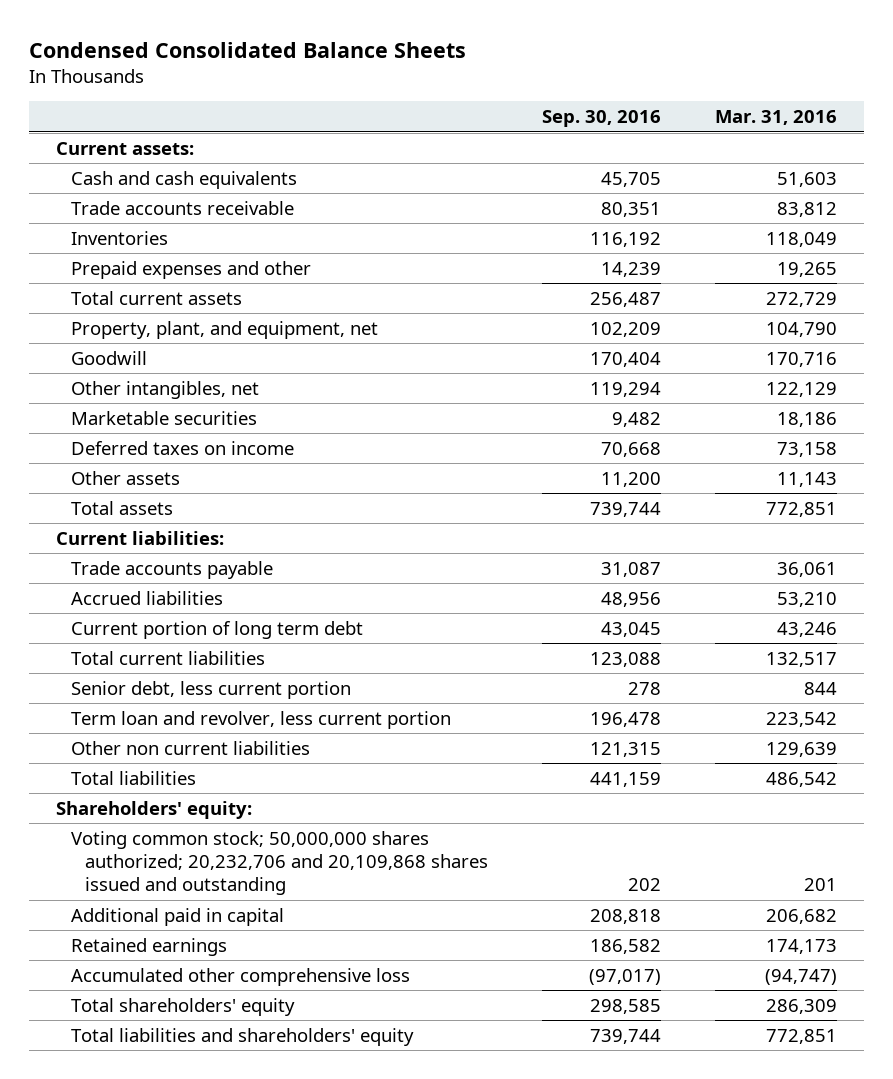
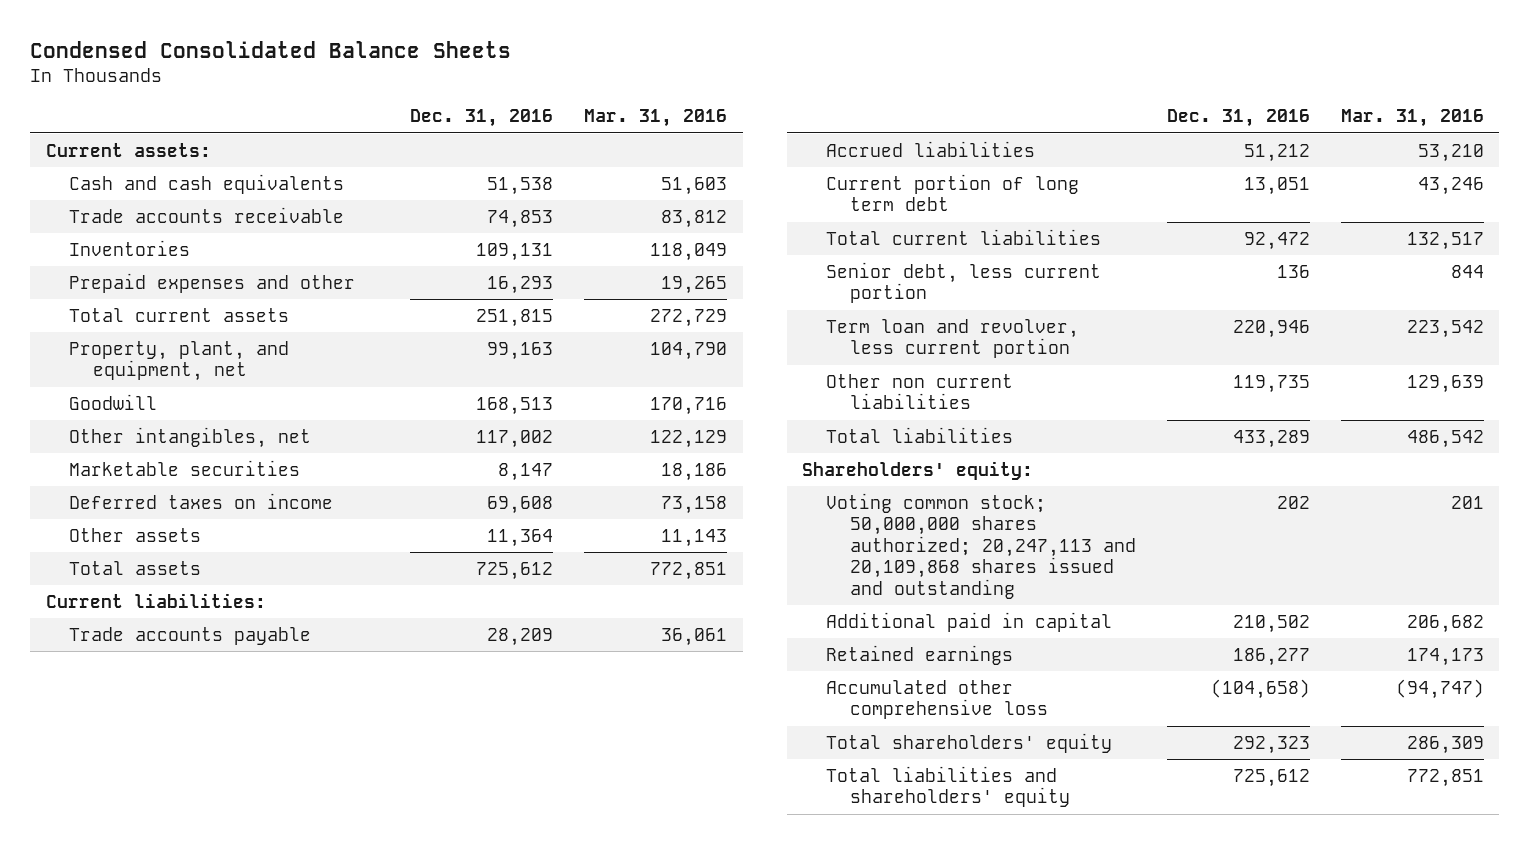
- | Sep. 30, 2016 | Mar. 31, 2016
+ | Dec. 31, 2016 | Mar. 31, 2016
- Voting common stock; 50,000,000 shares authorized; 20,232,706 and 20,109,868 shares issued and outstanding | 202 | 201
+ Voting common stock; 50,000,000 shares authorized; 20,247,113 and 20,109,868 shares issued and outstanding | 202 | 201

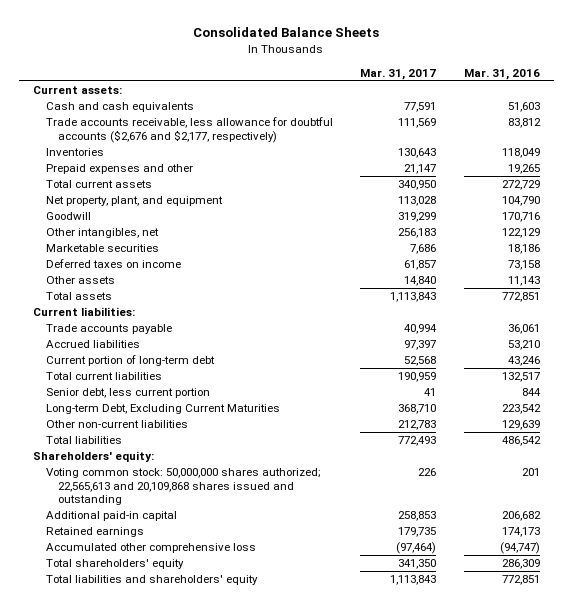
- Condensed Consolidated Balance Sheets
+ Consolidated Balance Sheets
- | Dec. 31, 2016 | Mar. 31, 2016
+ | Mar. 31, 2017 | Mar. 31, 2016
- Trade accounts receivable | 74,853 | 83,812
+ Trade accounts receivable, less allowance for doubtful accounts ($2,676 and $2,177, respectively) | 111,569 | 83,812
- Property, plant, and equipment, net | 99,163 | 104,790
+ Net property, plant, and equipment | 113,028 | 104,790
- Current portion of long term debt | 13,051 | 43,246
+ Current portion of long-term debt | 52,568 | 43,246
- Term loan and revolver, less current portion | 220,946 | 223,542
- Other non current liabilities | 119,735 | 129,639
+ Long-term Debt, Excluding Current Maturities | 368,710 | 223,542
+ Other non-current liabilities | 212,783 | 129,639
- Voting common stock; 50,000,000 shares authorized; 20,247,113 and 20,109,868 shares issued and outstanding | 202 | 201
- Additional paid in capital | 210,502 | 206,682
+ Voting common stock: 50,000,000 shares authorized; 22,565,613 and 20,109,868 shares issued and outstanding | 226 | 201
+ Additional paid-in capital | 258,853 | 206,682

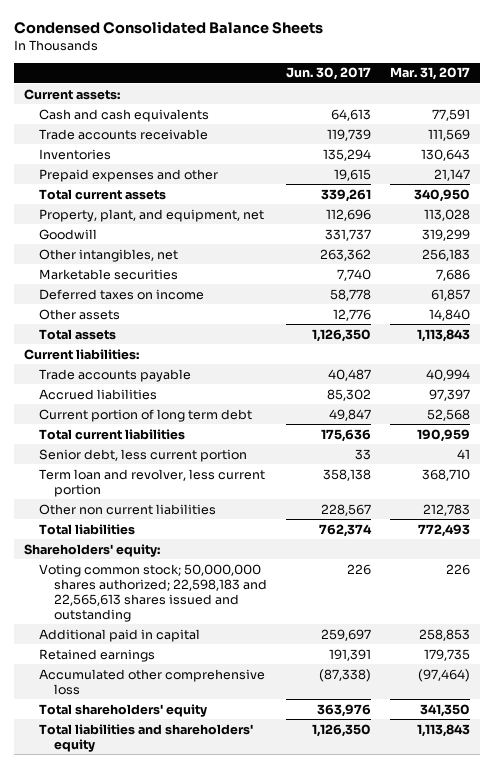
- Consolidated Balance Sheets
+ Condensed Consolidated Balance Sheets
- | Mar. 31, 2017 | Mar. 31, 2016
+ | Jun. 30, 2017 | Mar. 31, 2017
- Trade accounts receivable, less allowance for doubtful accounts ($2,676 and $2,177, respectively) | 111,569 | 83,812
+ Trade accounts receivable | 119,739 | 111,569
- Net property, plant, and equipment | 113,028 | 104,790
+ Property, plant, and equipment, net | 112,696 | 113,028
- Current portion of long-term debt | 52,568 | 43,246
+ Current portion of long term debt | 49,847 | 52,568
- Long-term Debt, Excluding Current Maturities | 368,710 | 223,542
- Other non-current liabilities | 212,783 | 129,639
+ Term loan and revolver, less current portion | 358,138 | 368,710
+ Other non current liabilities | 228,567 | 212,783
- Voting common stock: 50,000,000 shares authorized; 22,565,613 and 20,109,868 shares issued and outstanding | 226 | 201
- Additional paid-in capital | 258,853 | 206,682
+ Voting common stock; 50,000,000 shares authorized; 22,598,183 and 22,565,613 shares issued and outstanding | 226 | 226
+ Additional paid in capital | 259,697 | 258,853

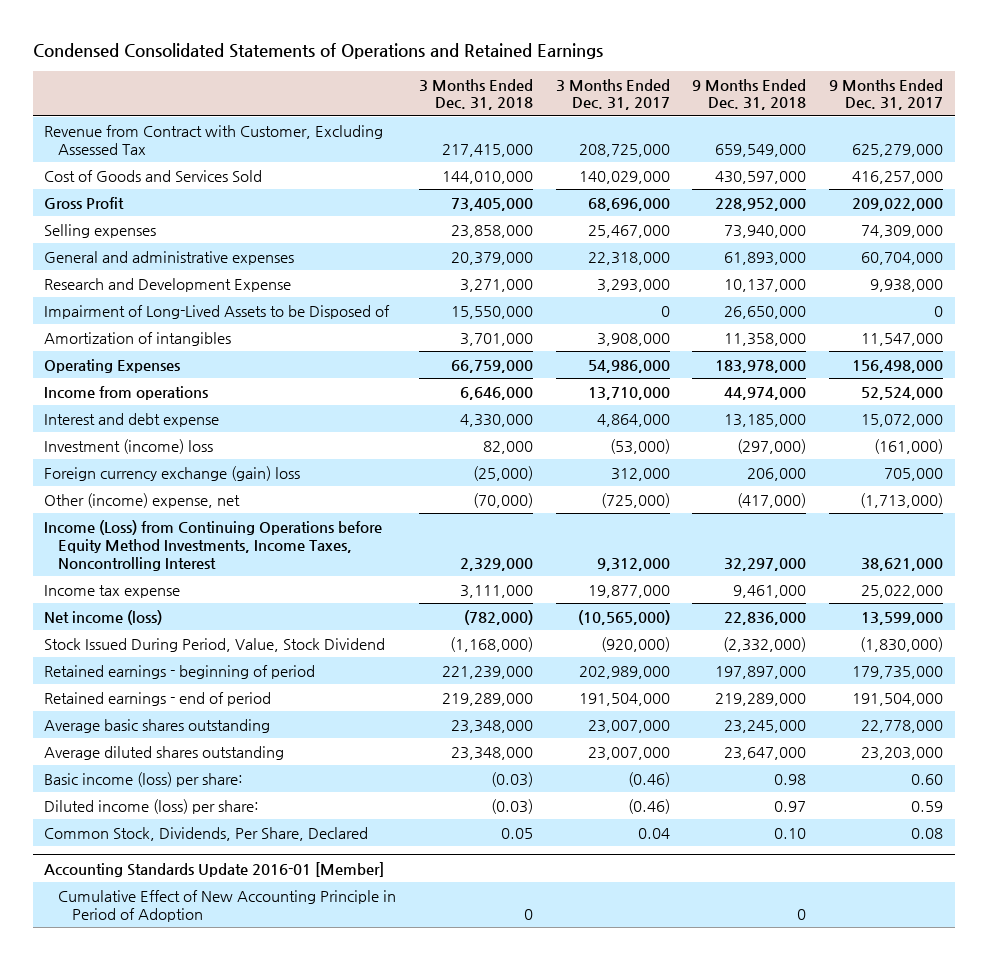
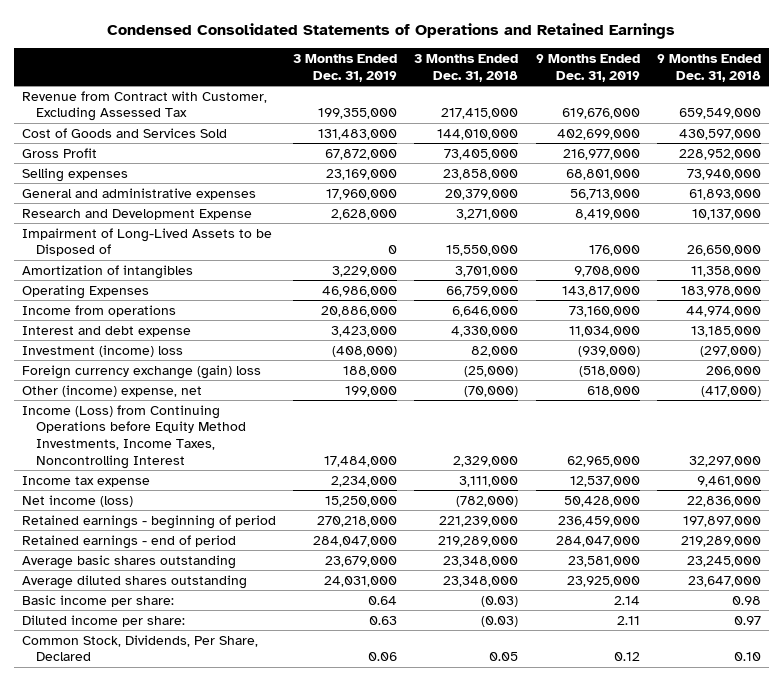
- | 3 Months Ended Dec. 31, 2018 | 3 Months Ended Dec. 31, 2017 | 9 Months Ended Dec. 31, 2018 | 9 Months Ended Dec. 31, 2017
+ | 3 Months Ended Dec. 31, 2019 | 3 Months Ended Dec. 31, 2018 | 9 Months Ended Dec. 31, 2019 | 9 Months Ended Dec. 31, 2018
- Stock Issued During Period, Value, Stock Dividend | (1,168,000) | (920,000) | (2,332,000) | (1,830,000)
- Basic income (loss) per share: | (0.03) | (0.46) | 0.98 | 0.60
- Diluted income (loss) per share: | (0.03) | (0.46) | 0.97 | 0.59
+ Basic income per share: | 0.64 | (0.03) | 2.14 | 0.98
+ Diluted income per share: | 0.63 | (0.03) | 2.11 | 0.97
- Accounting Standards Update 2016-01 [Member]
- Cumulative Effect of New Accounting Principle in Period of Adoption | 0 | | 0 |

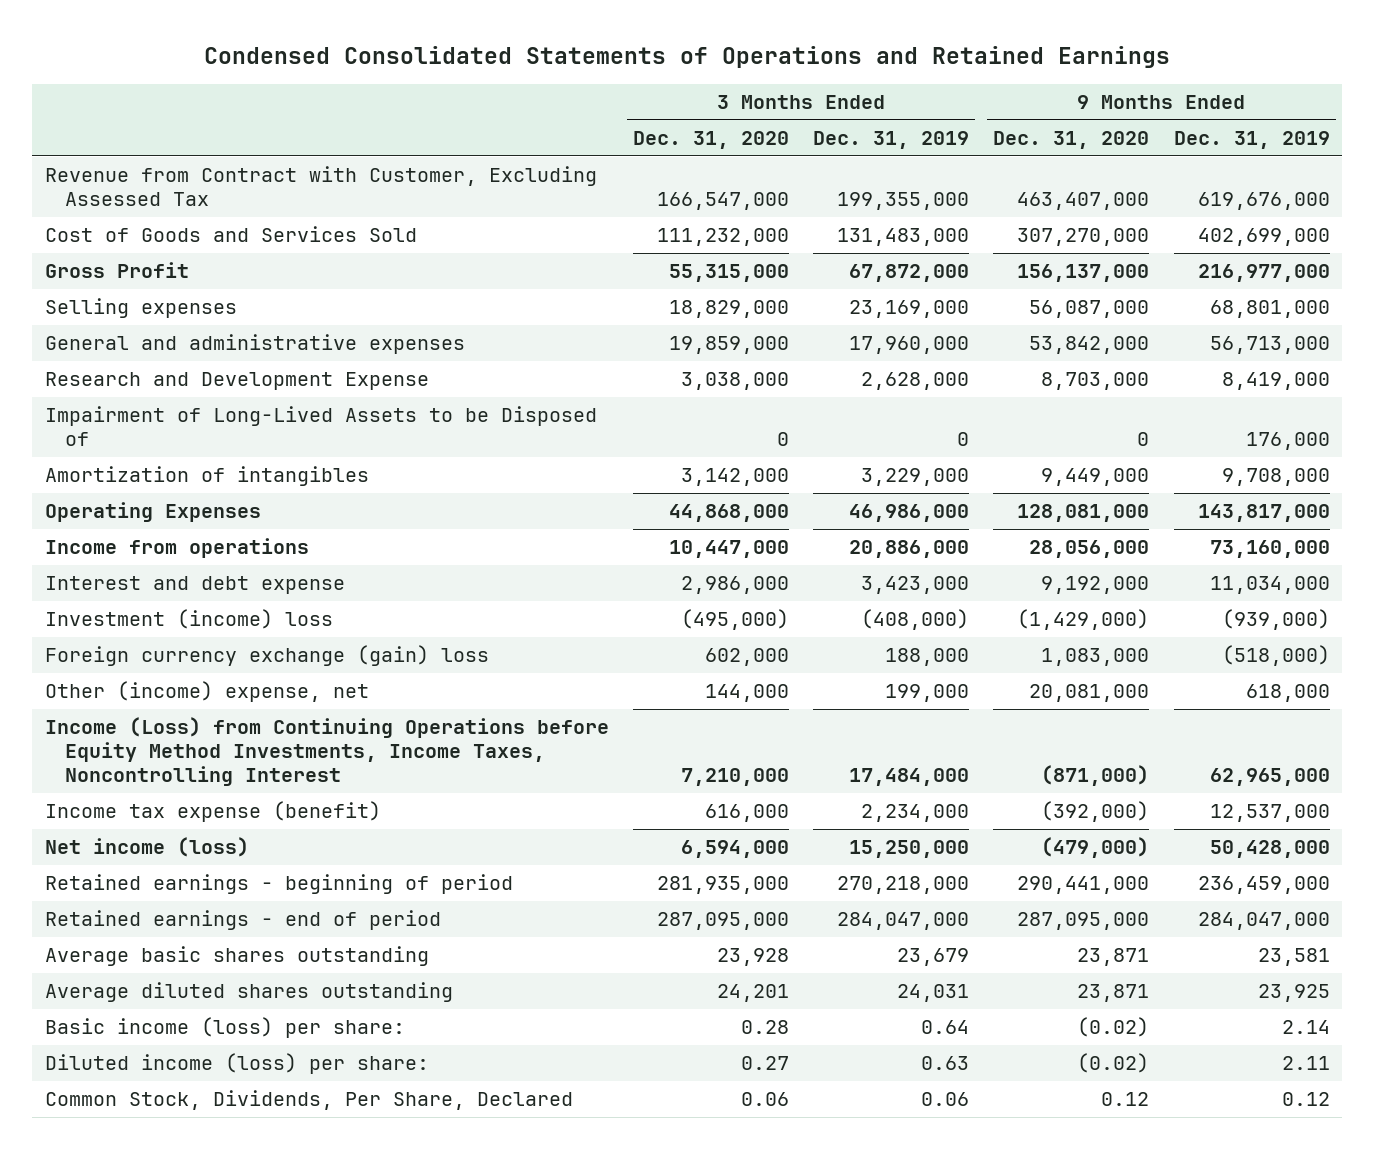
- | 3 Months Ended Dec. 31, 2019 | 3 Months Ended Dec. 31, 2018 | 9 Months Ended Dec. 31, 2019 | 9 Months Ended Dec. 31, 2018
+ | 3 Months Ended Dec. 31, 2020 | 3 Months Ended Dec. 31, 2019 | 9 Months Ended Dec. 31, 2020 | 9 Months Ended Dec. 31, 2019
- Income tax expense | 2,234,000 | 3,111,000 | 12,537,000 | 9,461,000
+ Income tax expense (benefit) | 616,000 | 2,234,000 | (392,000) | 12,537,000
- Average basic shares outstanding | 23,679,000 | 23,348,000 | 23,581,000 | 23,245,000
- Average diluted shares outstanding | 24,031,000 | 23,348,000 | 23,925,000 | 23,647,000
- Basic income per share: | 0.64 | (0.03) | 2.14 | 0.98
- Diluted income per share: | 0.63 | (0.03) | 2.11 | 0.97
+ Average basic shares outstanding | 23,928 | 23,679 | 23,871 | 23,581
+ Average diluted shares outstanding | 24,201 | 24,031 | 23,871 | 23,925
+ Basic income (loss) per share: | 0.28 | 0.64 | (0.02) | 2.14
+ Diluted income (loss) per share: | 0.27 | 0.63 | (0.02) | 2.11

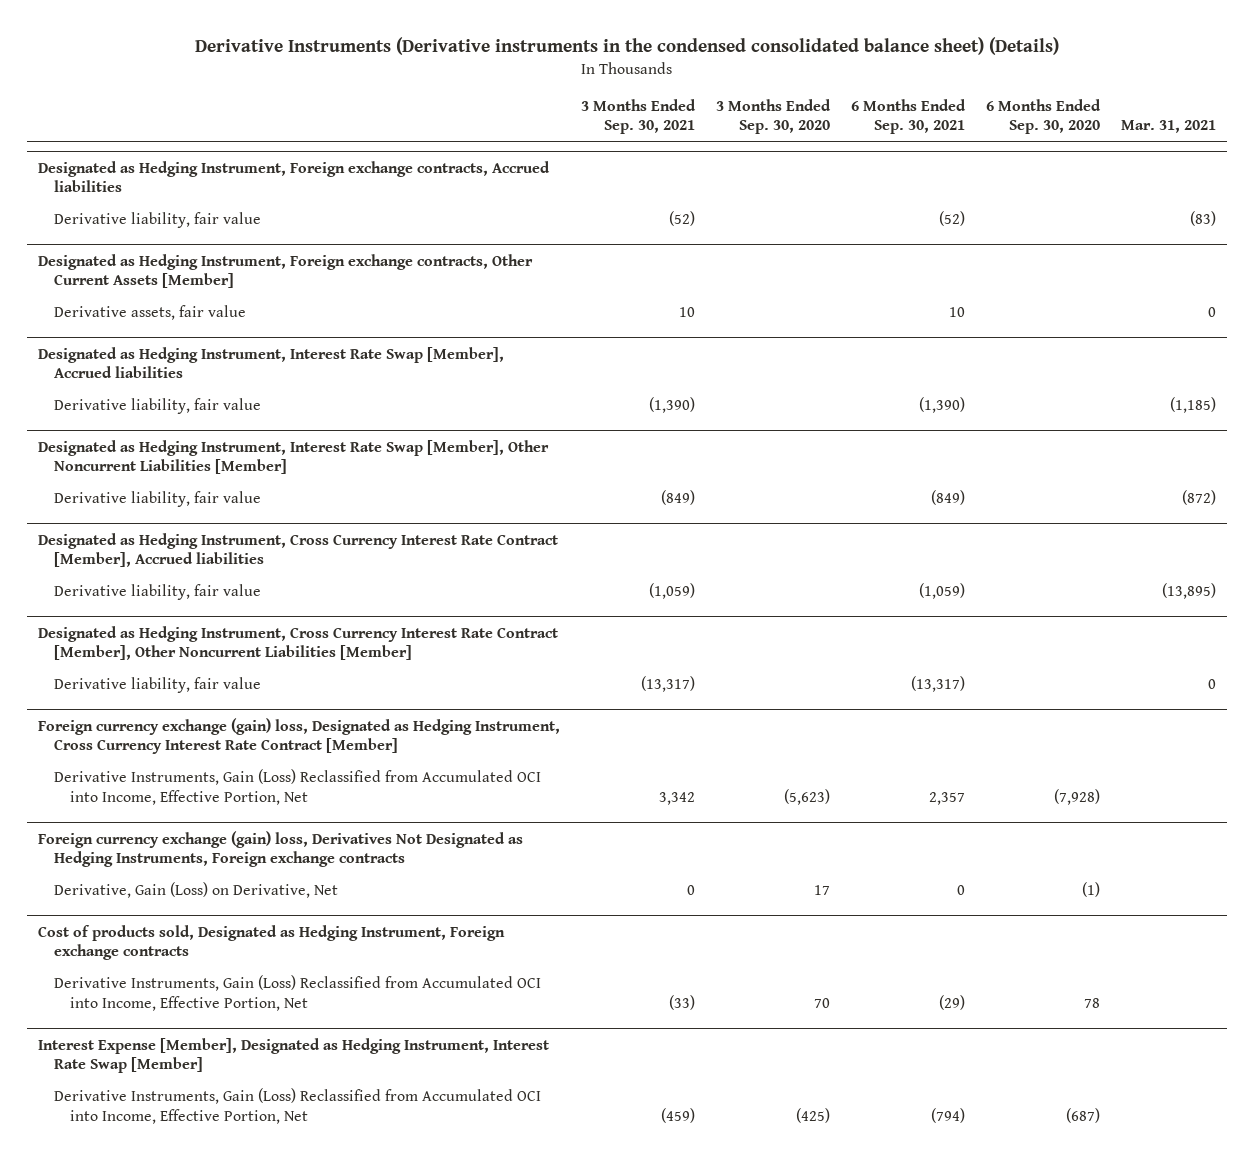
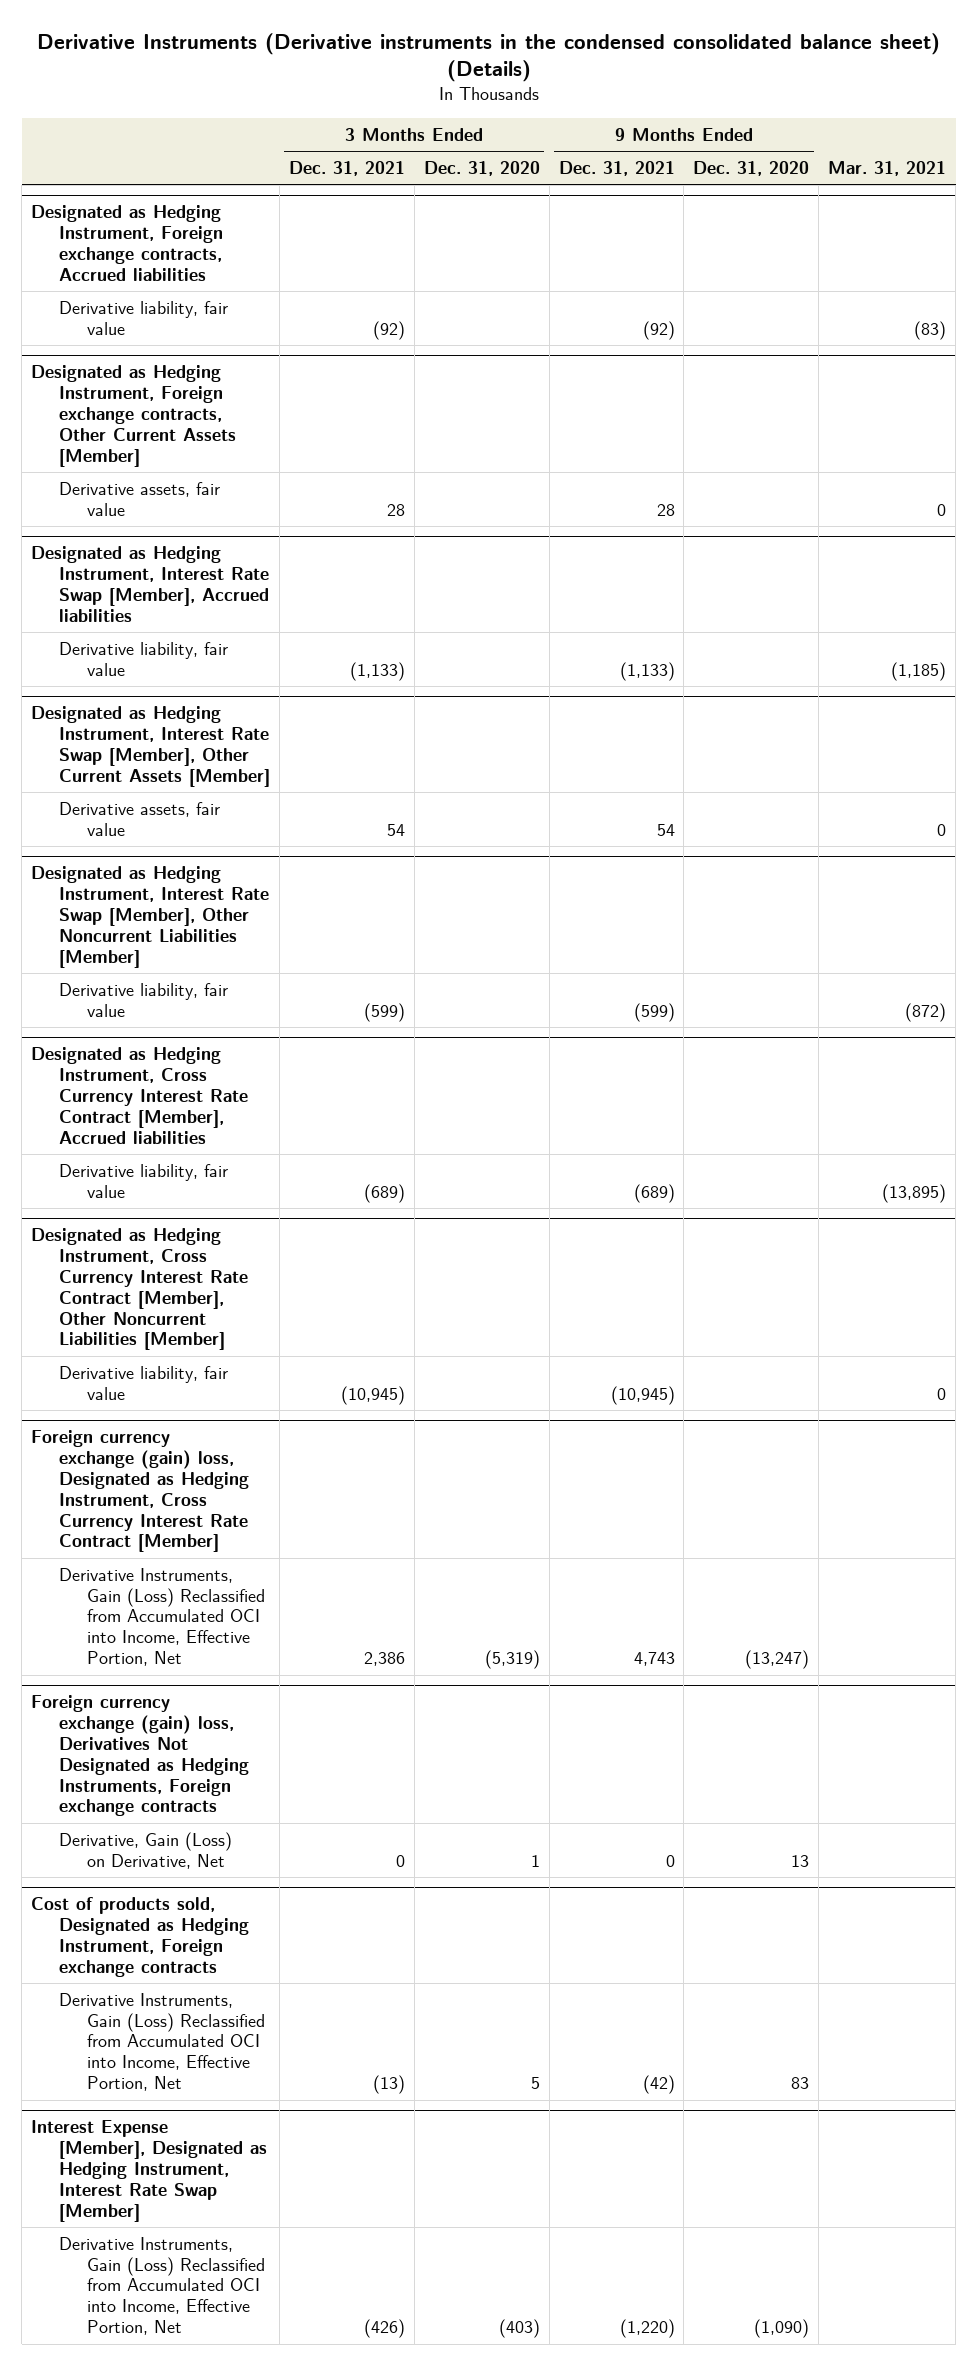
- | 3 Months Ended Sep. 30, 2021 | 3 Months Ended Sep. 30, 2020 | 6 Months Ended Sep. 30, 2021 | 6 Months Ended Sep. 30, 2020 | Mar. 31, 2021
+ | 3 Months Ended Dec. 31, 2021 | 3 Months Ended Dec. 31, 2020 | 9 Months Ended Dec. 31, 2021 | 9 Months Ended Dec. 31, 2020 | Mar. 31, 2021
+ Designated as Hedging Instrument, Interest Rate Swap [Member], Other Current Assets [Member]
+ Derivative assets, fair value | 54 | | 54 | | 0

